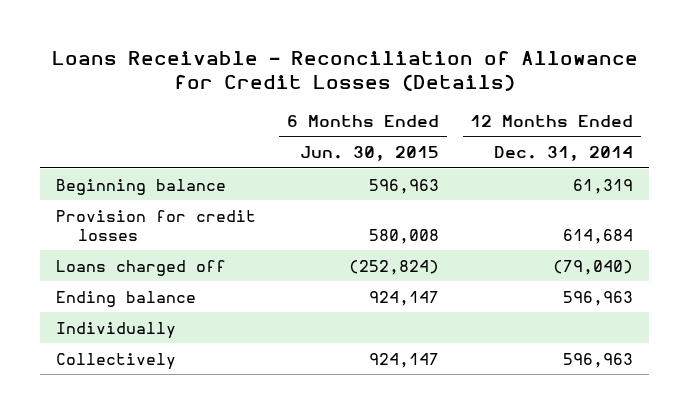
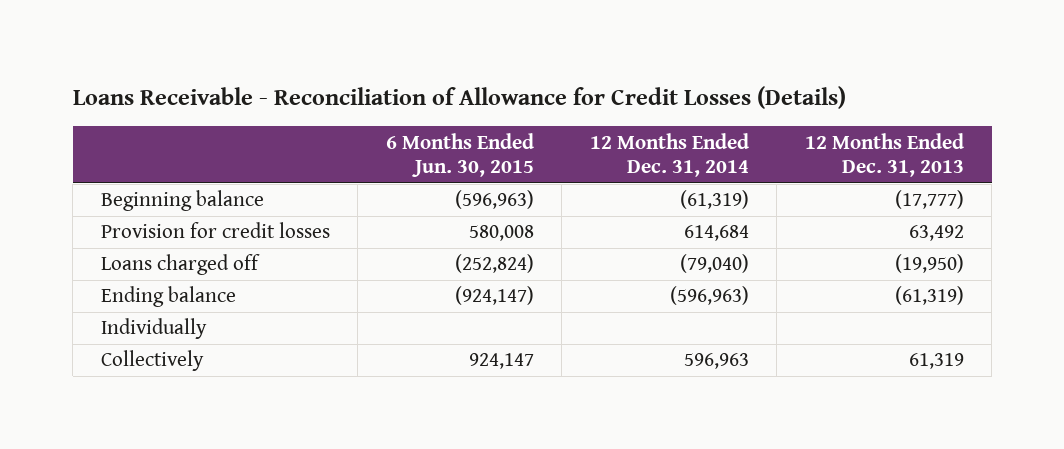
- | 6 Months Ended Jun. 30, 2015 | 12 Months Ended Dec. 31, 2014
+ | 6 Months Ended Jun. 30, 2015 | 12 Months Ended Dec. 31, 2014 | 12 Months Ended Dec. 31, 2013
- Beginning balance | 596,963 | 61,319
+ Beginning balance | (596,963) | (61,319) | (17,777)
- Ending balance | 924,147 | 596,963
+ Ending balance | (924,147) | (596,963) | (61,319)

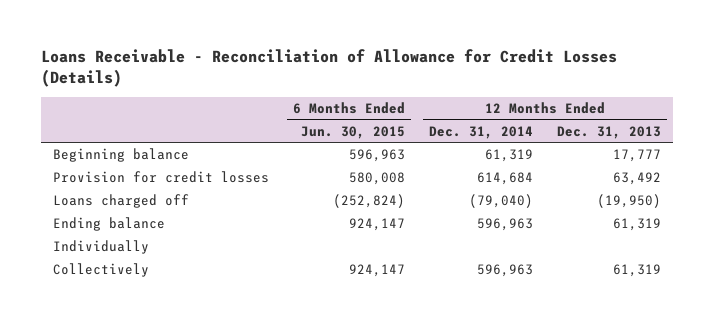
- Beginning balance | (596,963) | (61,319) | (17,777)
+ Beginning balance | 596,963 | 61,319 | 17,777
- Ending balance | (924,147) | (596,963) | (61,319)
+ Ending balance | 924,147 | 596,963 | 61,319

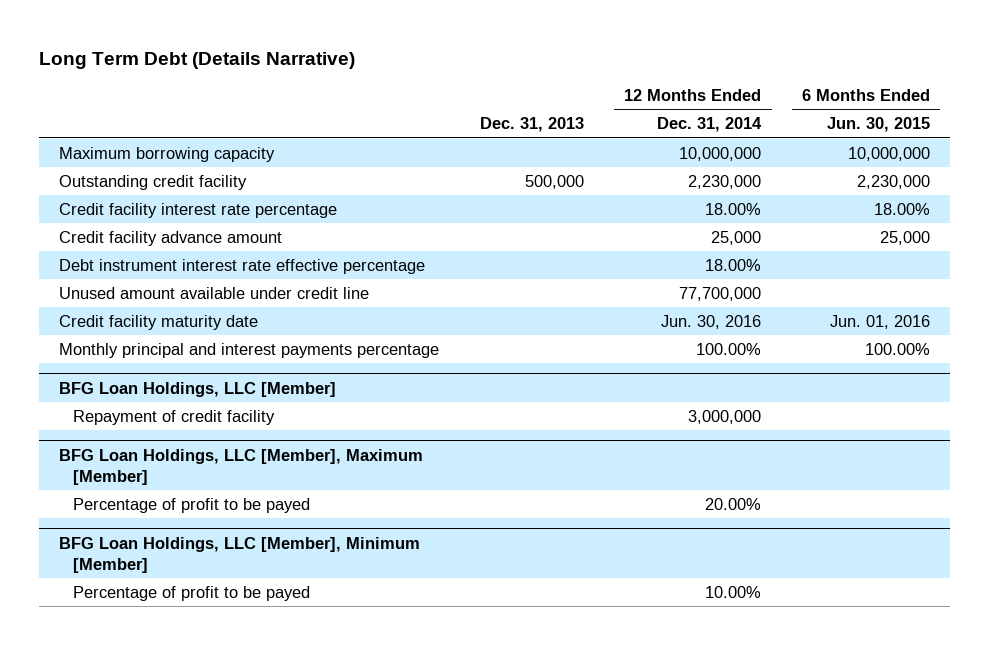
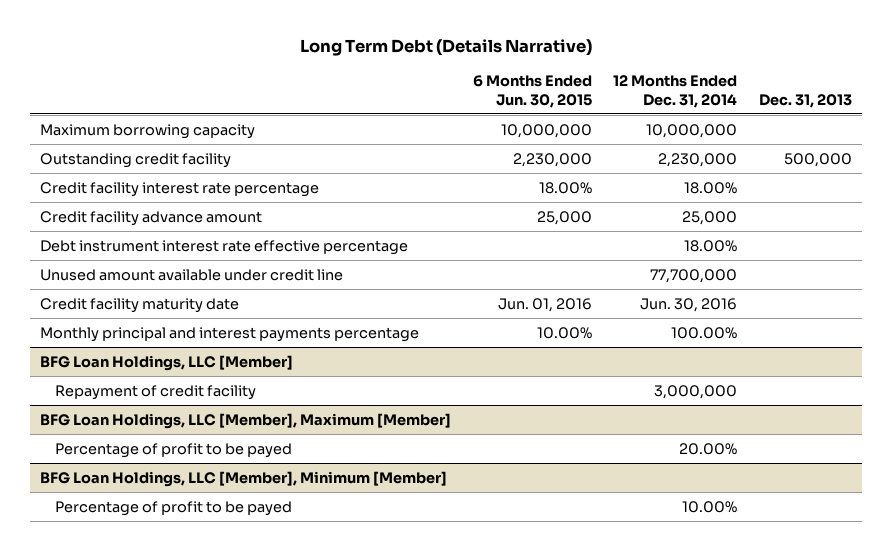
- | Dec. 31, 2013 | 12 Months Ended Dec. 31, 2014 | 6 Months Ended Jun. 30, 2015
+ | 6 Months Ended Jun. 30, 2015 | 12 Months Ended Dec. 31, 2014 | Dec. 31, 2013
- Monthly principal and interest payments percentage | | 100.00% | 100.00%
+ Monthly principal and interest payments percentage | 10.00% | 100.00% |

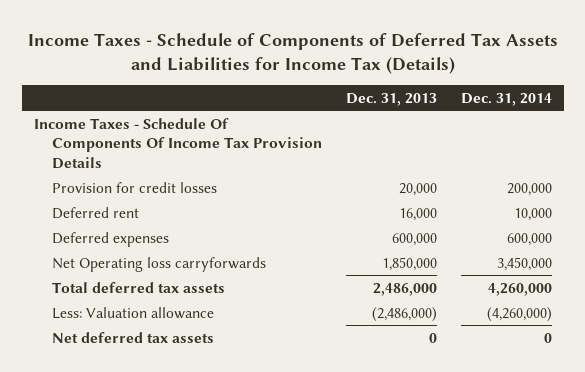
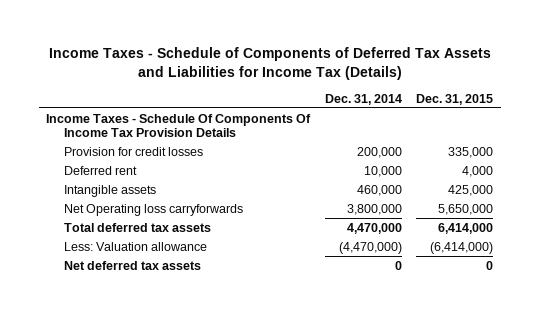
- | Dec. 31, 2013 | Dec. 31, 2014
+ | Dec. 31, 2014 | Dec. 31, 2015
- Deferred expenses | 600,000 | 600,000
- Net Operating loss carryforwards | 1,850,000 | 3,450,000
- Total deferred tax assets | 2,486,000 | 4,260,000
- Less: Valuation allowance | (2,486,000) | (4,260,000)
+ Intangible assets | 460,000 | 425,000
+ Net Operating loss carryforwards | 3,800,000 | 5,650,000
+ Total deferred tax assets | 4,470,000 | 6,414,000
+ Less: Valuation allowance | (4,470,000) | (6,414,000)

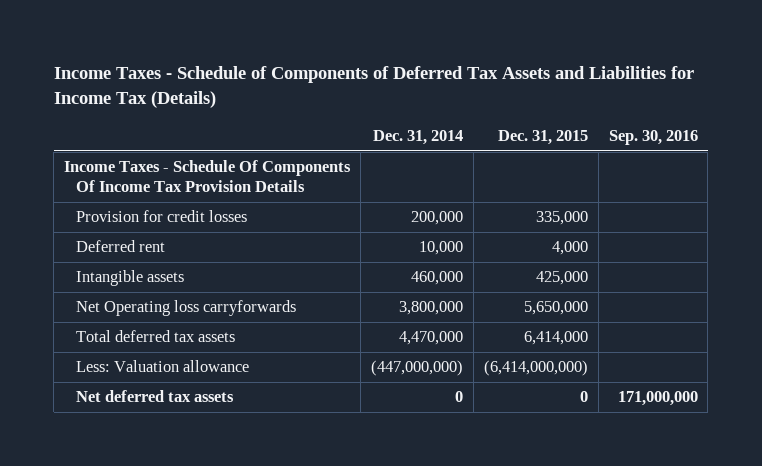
- | Dec. 31, 2014 | Dec. 31, 2015
+ | Dec. 31, 2014 | Dec. 31, 2015 | Sep. 30, 2016
- Less: Valuation allowance | (4,470,000) | (6,414,000)
+ Less: Valuation allowance | (447,000,000) | (6,414,000,000) |

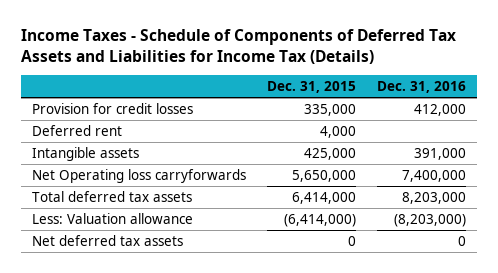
- | Dec. 31, 2014 | Dec. 31, 2015 | Sep. 30, 2016
+ | Dec. 31, 2015 | Dec. 31, 2016
- Income Taxes - Schedule Of Components Of Income Tax Provision Details
- Less: Valuation allowance | (447,000,000) | (6,414,000,000) |
+ Less: Valuation allowance | (6,414,000) | (8,203,000)

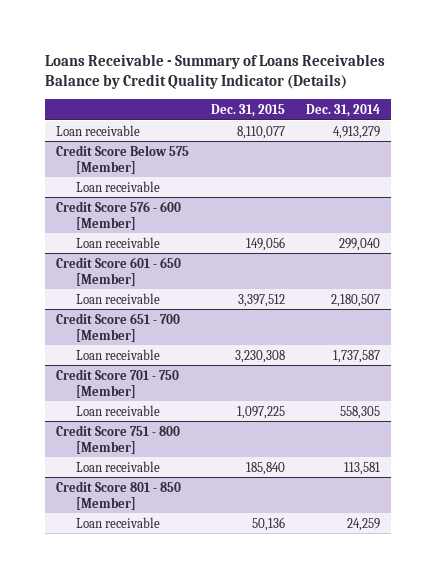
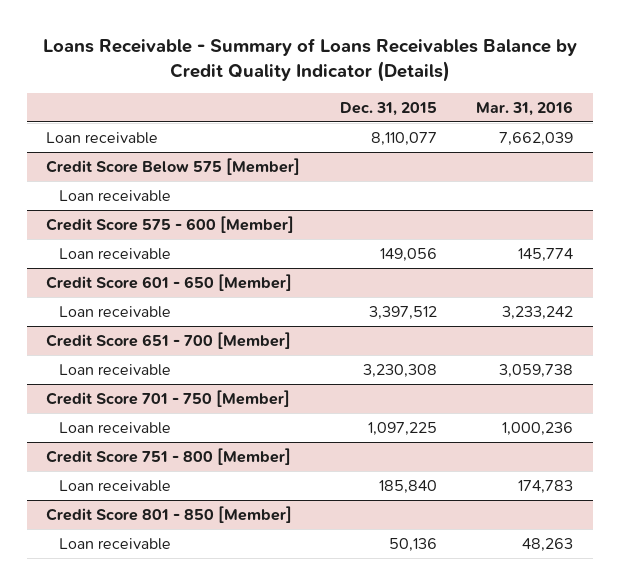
- | Dec. 31, 2015 | Dec. 31, 2014
+ | Dec. 31, 2015 | Mar. 31, 2016
- Credit Score 576 - 600 [Member]
+ Credit Score 575 - 600 [Member]

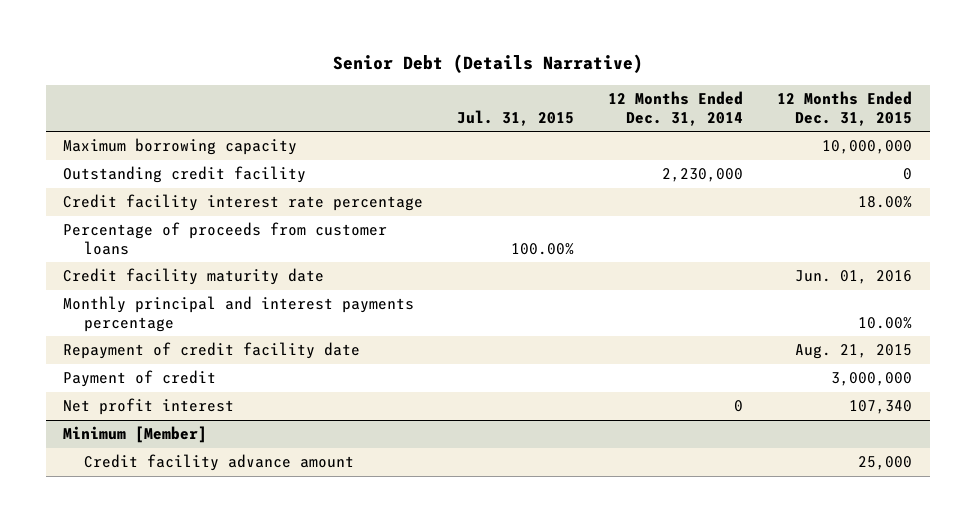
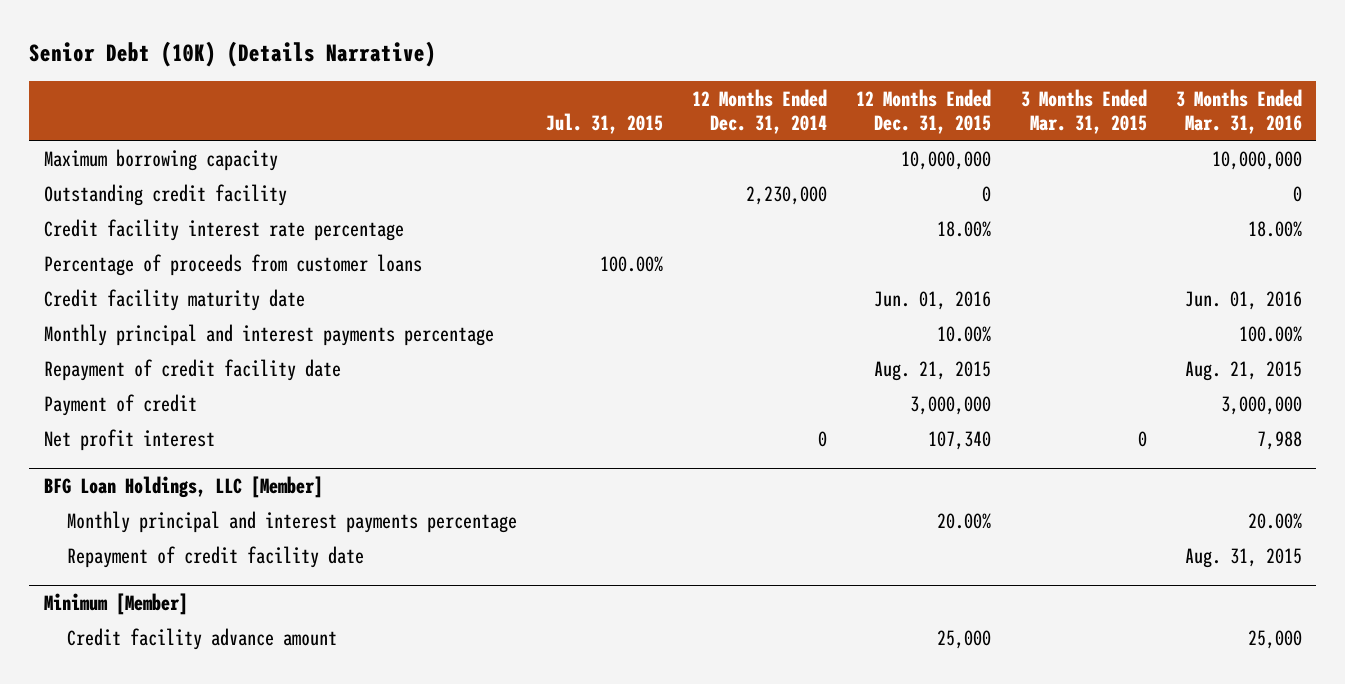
- Senior Debt (Details Narrative)
+ Senior Debt (10K) (Details Narrative)
- | Jul. 31, 2015 | 12 Months Ended Dec. 31, 2014 | 12 Months Ended Dec. 31, 2015
+ | Jul. 31, 2015 | 12 Months Ended Dec. 31, 2014 | 12 Months Ended Dec. 31, 2015 | 3 Months Ended Mar. 31, 2015 | 3 Months Ended Mar. 31, 2016
+ BFG Loan Holdings, LLC [Member]
+ Monthly principal and interest payments percentage | | | 20.00% | | 20.00%
+ Repayment of credit facility date | | | | | Aug. 31, 2015

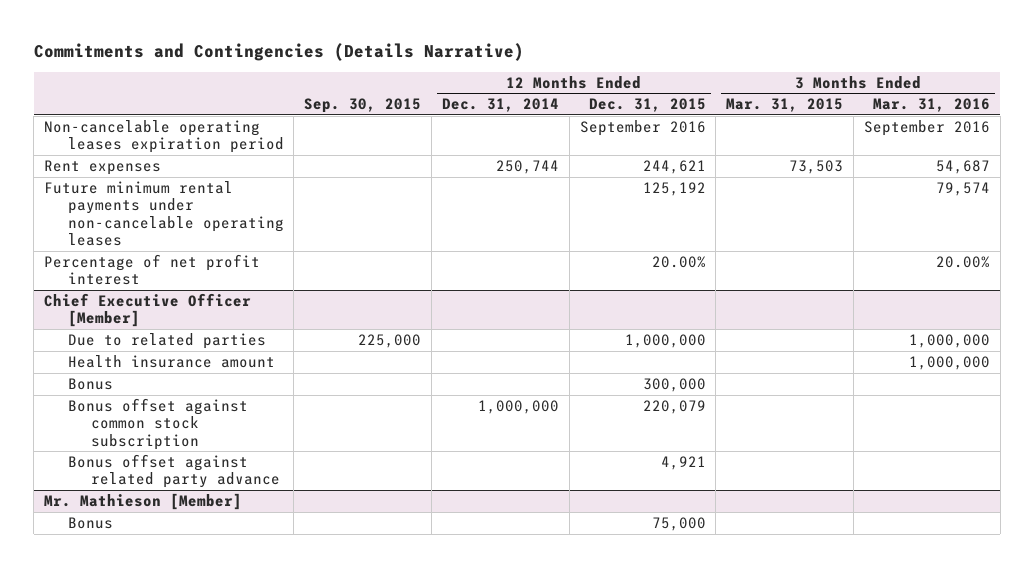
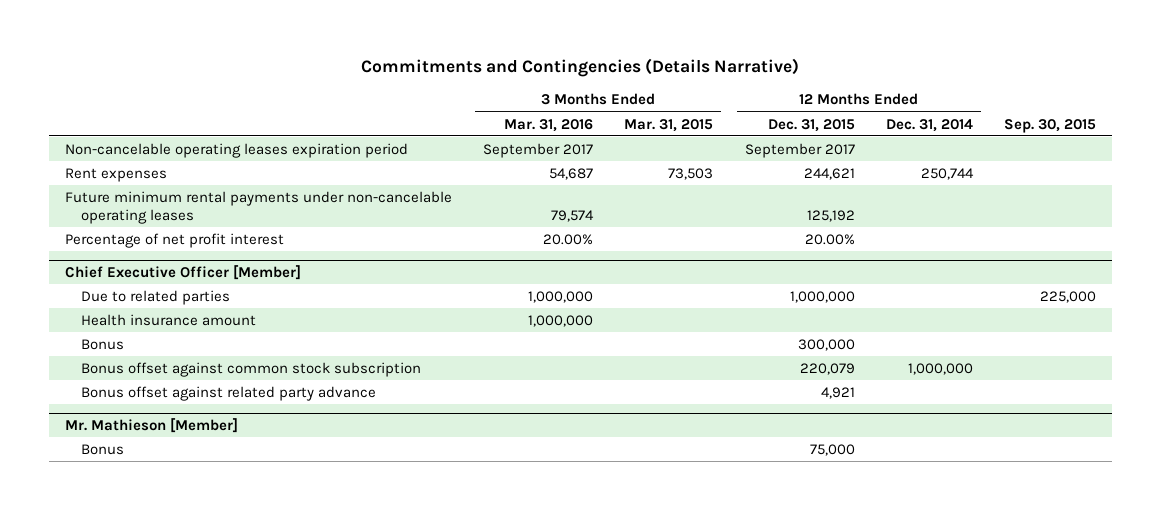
- | Sep. 30, 2015 | 12 Months Ended Dec. 31, 2014 | 12 Months Ended Dec. 31, 2015 | 3 Months Ended Mar. 31, 2015 | 3 Months Ended Mar. 31, 2016
+ | 3 Months Ended Mar. 31, 2016 | 3 Months Ended Mar. 31, 2015 | 12 Months Ended Dec. 31, 2015 | 12 Months Ended Dec. 31, 2014 | Sep. 30, 2015
- Non-cancelable operating leases expiration period | | | September 2016 | | September 2016
+ Non-cancelable operating leases expiration period | September 2017 | | September 2017 | |

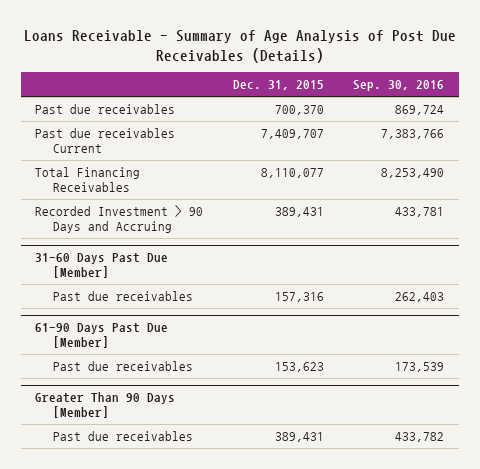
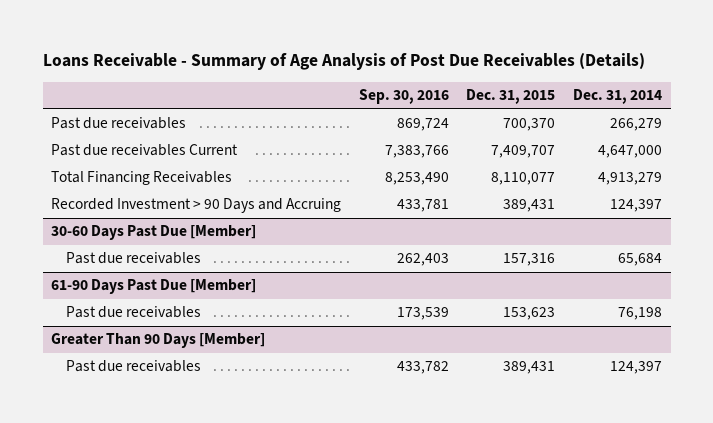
- | Dec. 31, 2015 | Sep. 30, 2016
+ | Sep. 30, 2016 | Dec. 31, 2015 | Dec. 31, 2014
- 31-60 Days Past Due [Member]
+ 30-60 Days Past Due [Member]

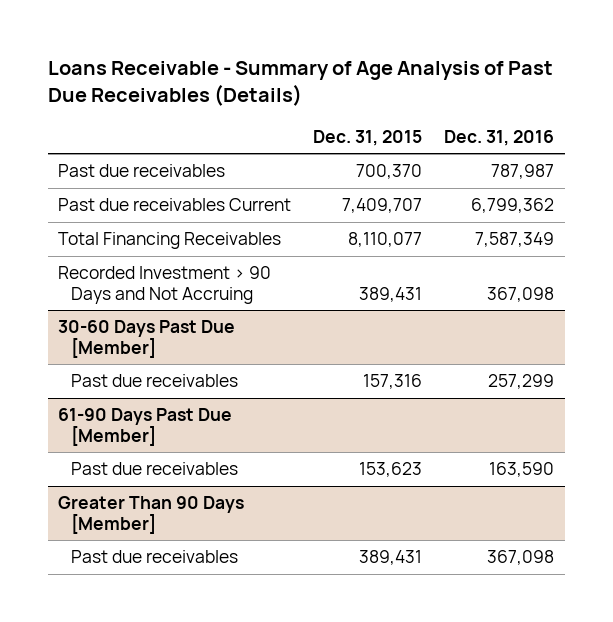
- Loans Receivable - Summary of Age Analysis of Post Due Receivables (Details)
+ Loans Receivable - Summary of Age Analysis of Past Due Receivables (Details)
- | Sep. 30, 2016 | Dec. 31, 2015 | Dec. 31, 2014
+ | Dec. 31, 2015 | Dec. 31, 2016
- Recorded Investment > 90 Days and Accruing | 433,781 | 389,431 | 124,397
+ Recorded Investment > 90 Days and Not Accruing | 389,431 | 367,098

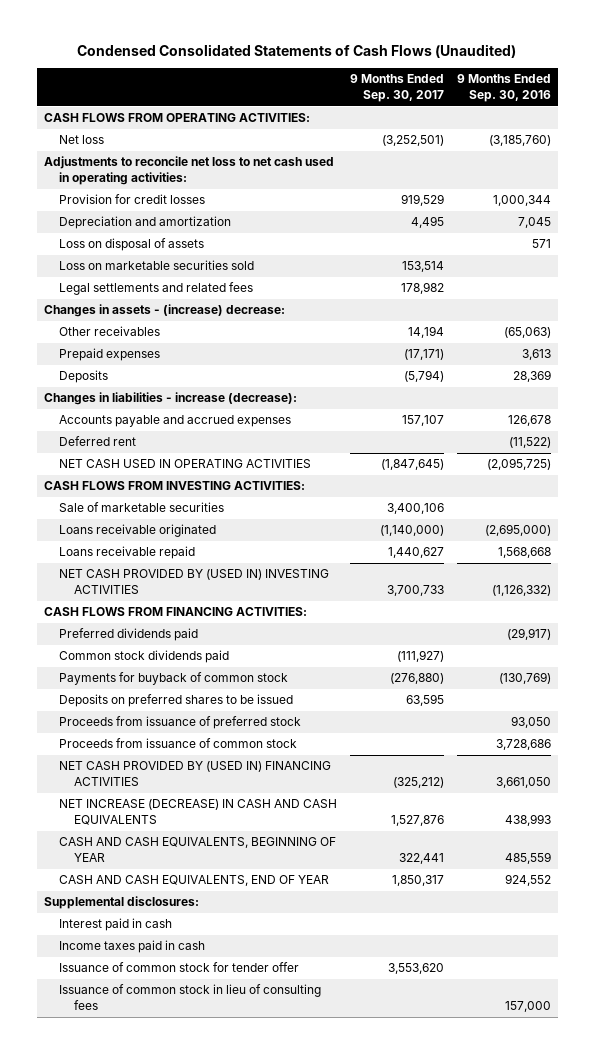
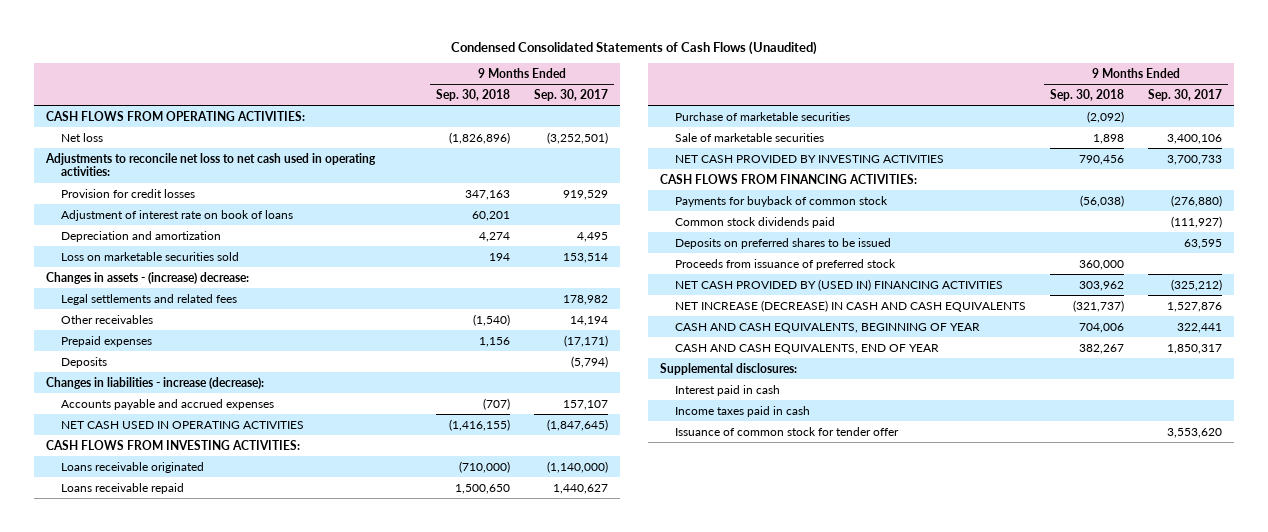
- | 9 Months Ended Sep. 30, 2017 | 9 Months Ended Sep. 30, 2016
+ | 9 Months Ended Sep. 30, 2018 | 9 Months Ended Sep. 30, 2017
+ Adjustment of interest rate on book of loans | 60,201 |
- Loss on disposal of assets | | 571
moved down: Legal settlements and related fees | | 178,982
- Deferred rent | | (11,522)
- NET CASH PROVIDED BY (USED IN) INVESTING ACTIVITIES | 3,700,733 | (1,126,332)
+ Purchase of marketable securities | (2,092) |
moved down: Sale of marketable securities | 1,898 | 3,400,106
+ NET CASH PROVIDED BY INVESTING ACTIVITIES | 790,456 | 3,700,733
- Preferred dividends paid | | (29,917)
moved down: Common stock dividends paid | | (111,927)
- Proceeds from issuance of common stock | | 3,728,686
- Issuance of common stock in lieu of consulting fees | | 157,000

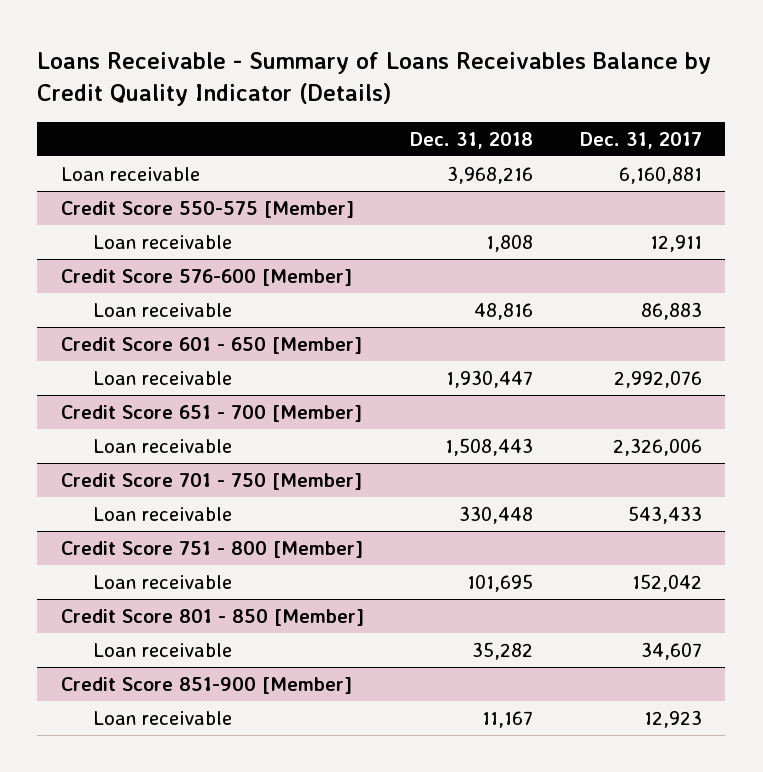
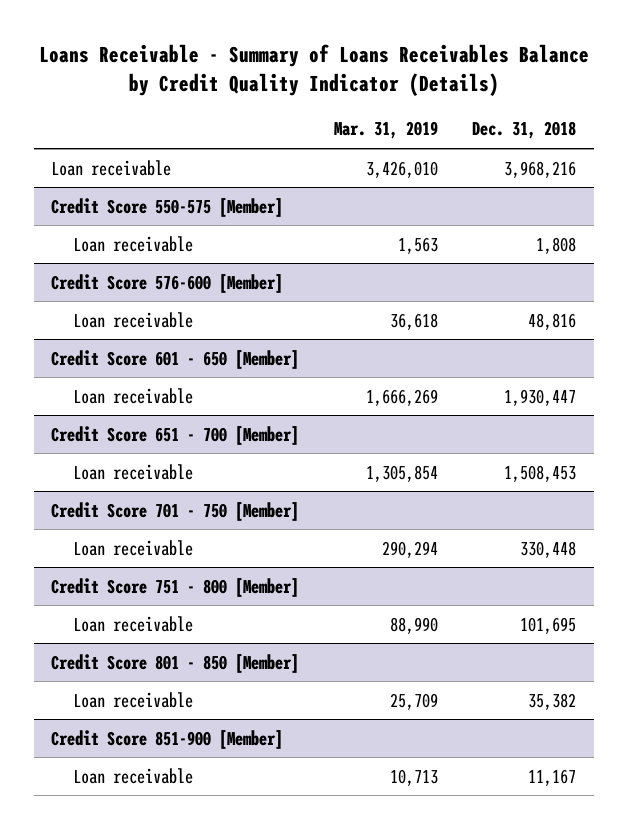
- | Dec. 31, 2018 | Dec. 31, 2017
+ | Mar. 31, 2019 | Dec. 31, 2018
@ Credit Score 651 - 700 [Member]
- Loan receivable | 1,508,443 | 2,326,006
+ Loan receivable | 1,305,854 | 1,508,453
@ Credit Score 801 - 850 [Member]
- Loan receivable | 35,282 | 34,607
+ Loan receivable | 25,709 | 35,382

